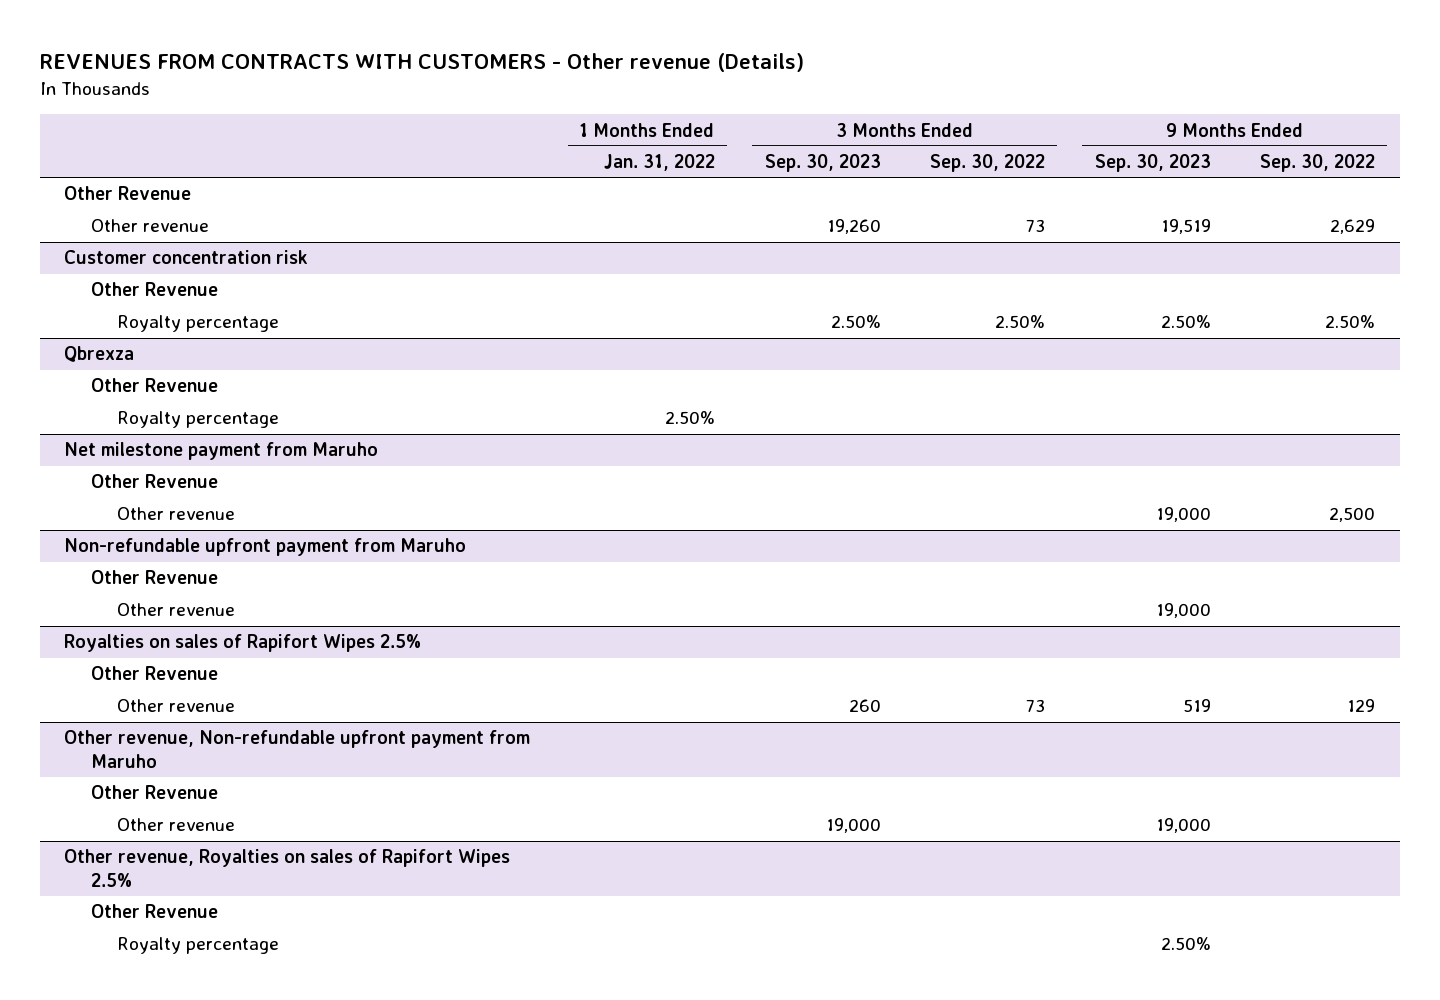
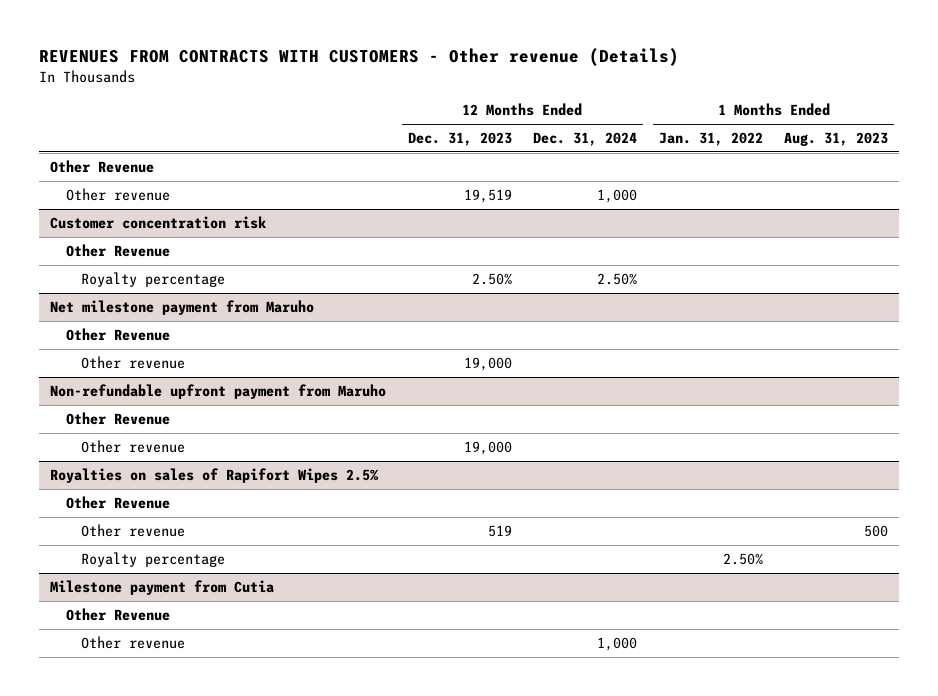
- | 1 Months Ended Jan. 31, 2022 | 3 Months Ended Sep. 30, 2023 | 3 Months Ended Sep. 30, 2022 | 9 Months Ended Sep. 30, 2023 | 9 Months Ended Sep. 30, 2022
+ | 12 Months Ended Dec. 31, 2023 | 12 Months Ended Dec. 31, 2024 | 1 Months Ended Jan. 31, 2022 | 1 Months Ended Aug. 31, 2023
- Qbrexza
- Other Revenue
- Royalty percentage | 2.50% | | | |
- Other revenue, Non-refundable upfront payment from Maruho
- Other Revenue
- Other revenue | | 19,000 | | 19,000 |
- Other revenue, Royalties on sales of Rapifort Wipes 2.5%
- Other Revenue
- Royalty percentage | | | | 2.50% |
@ Royalties on sales of Rapifort Wipes 2.5%
+ Royalty percentage | | | 2.50% |
+ Milestone payment from Cutia
+ Other Revenue
+ Other revenue | | 1,000 | |

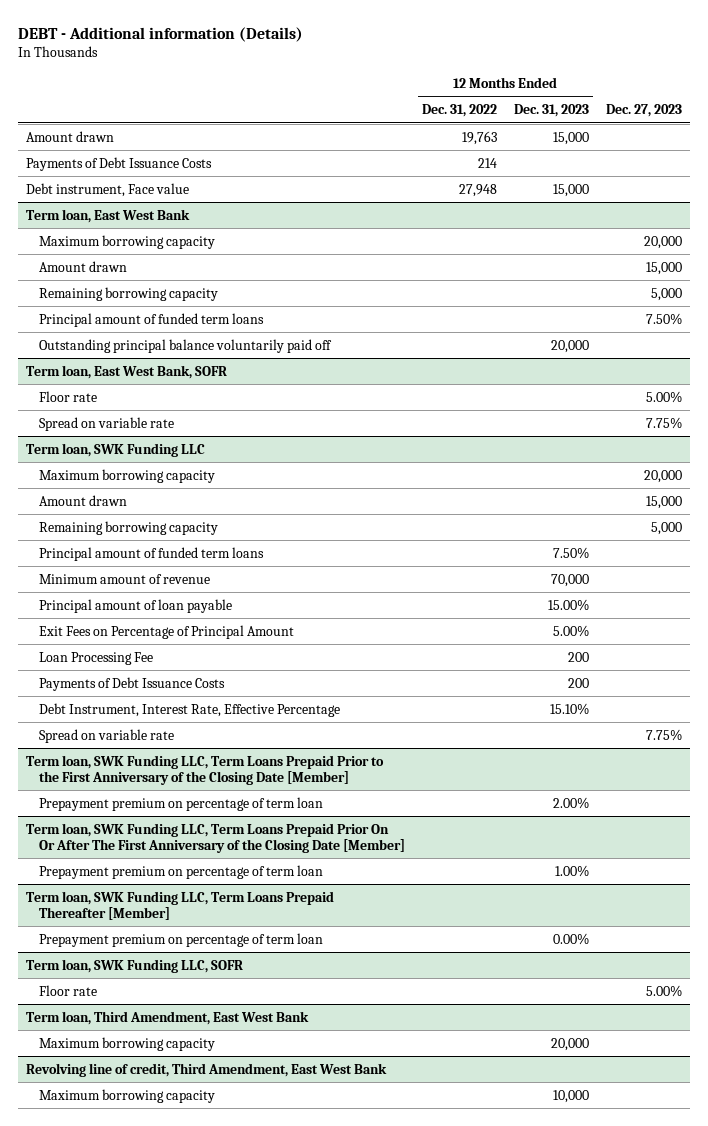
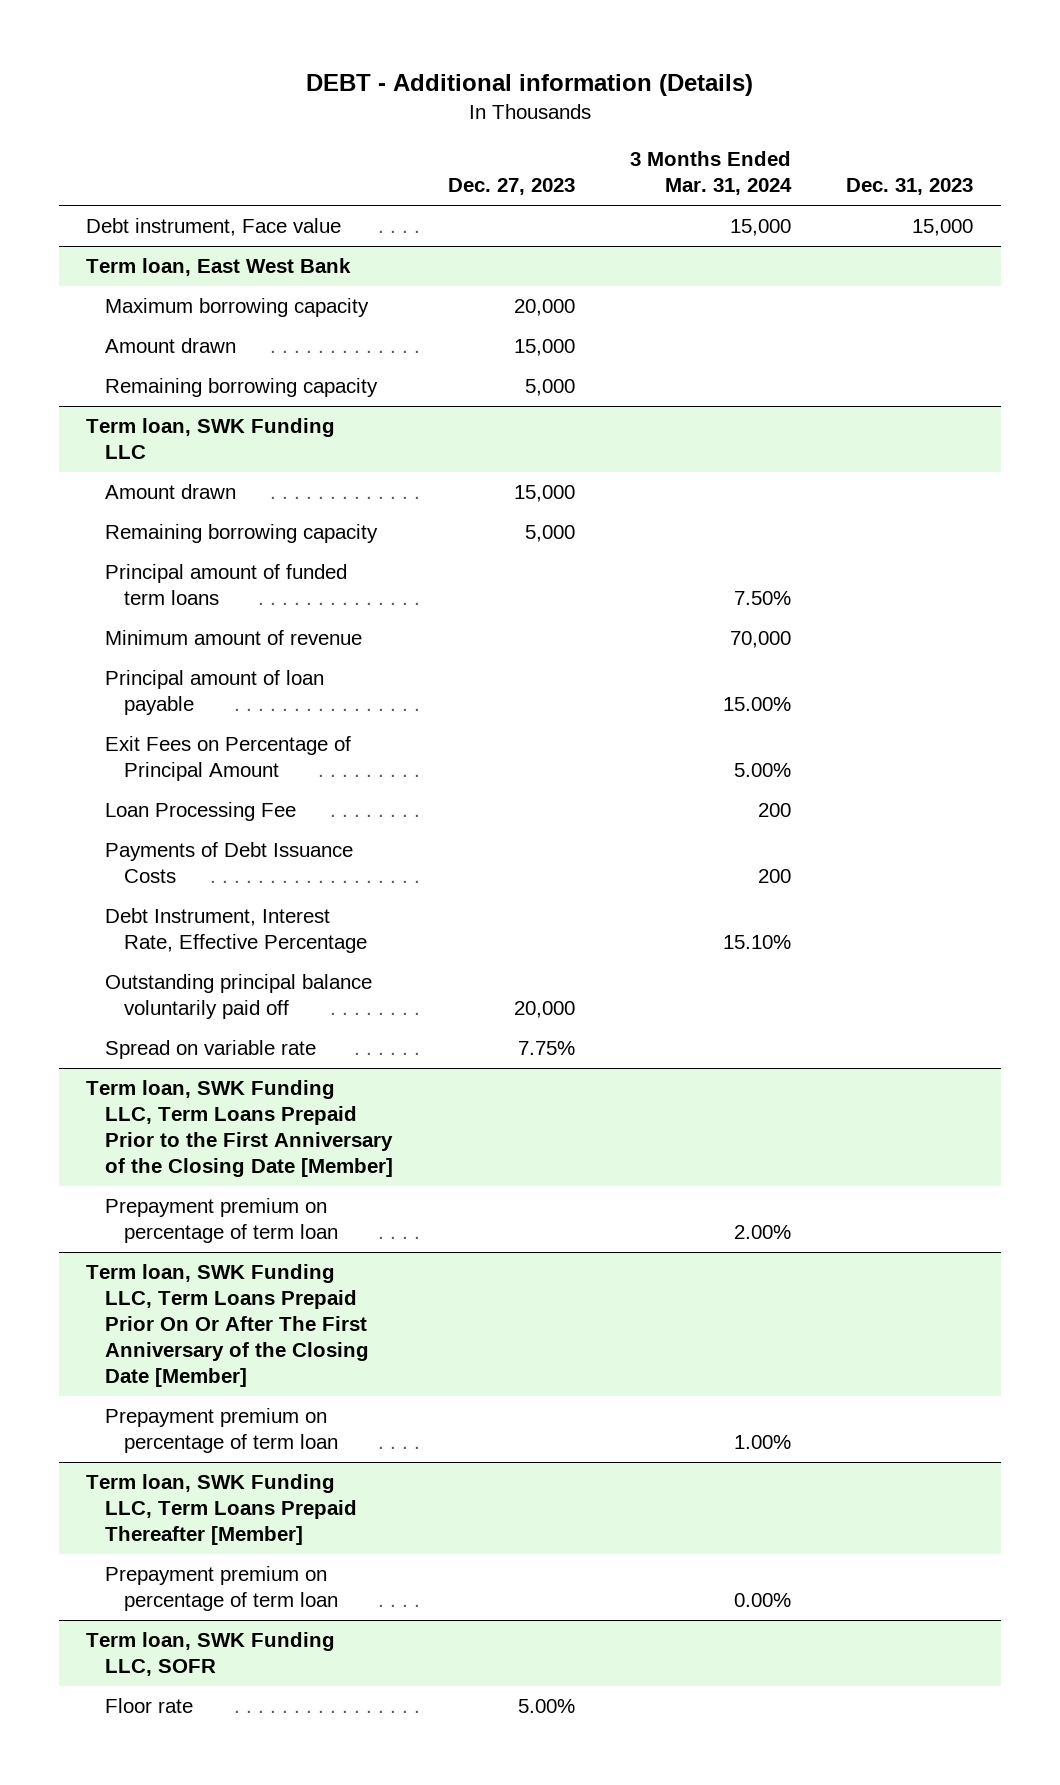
- | 12 Months Ended Dec. 31, 2022 | 12 Months Ended Dec. 31, 2023 | Dec. 27, 2023
+ | Dec. 27, 2023 | 3 Months Ended Mar. 31, 2024 | Dec. 31, 2023
- Amount drawn | 19,763 | 15,000 |
- Payments of Debt Issuance Costs | 214 | |
@ Term loan, East West Bank
- Principal amount of funded term loans | | | 7.50%
- Outstanding principal balance voluntarily paid off | | 20,000 |
- Term loan, East West Bank, SOFR
- Floor rate | | | 5.00%
- Spread on variable rate | | | 7.75%
@ Term loan, SWK Funding LLC
- Maximum borrowing capacity | | | 20,000
+ Outstanding principal balance voluntarily paid off | 20,000 | |
- Term loan, Third Amendment, East West Bank
- Maximum borrowing capacity | | 20,000 |
- Revolving line of credit, Third Amendment, East West Bank
- Maximum borrowing capacity | | 10,000 |

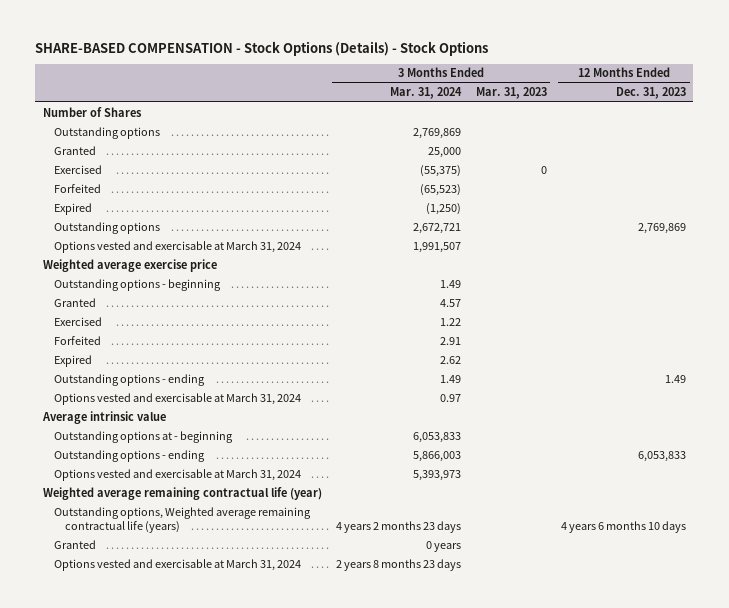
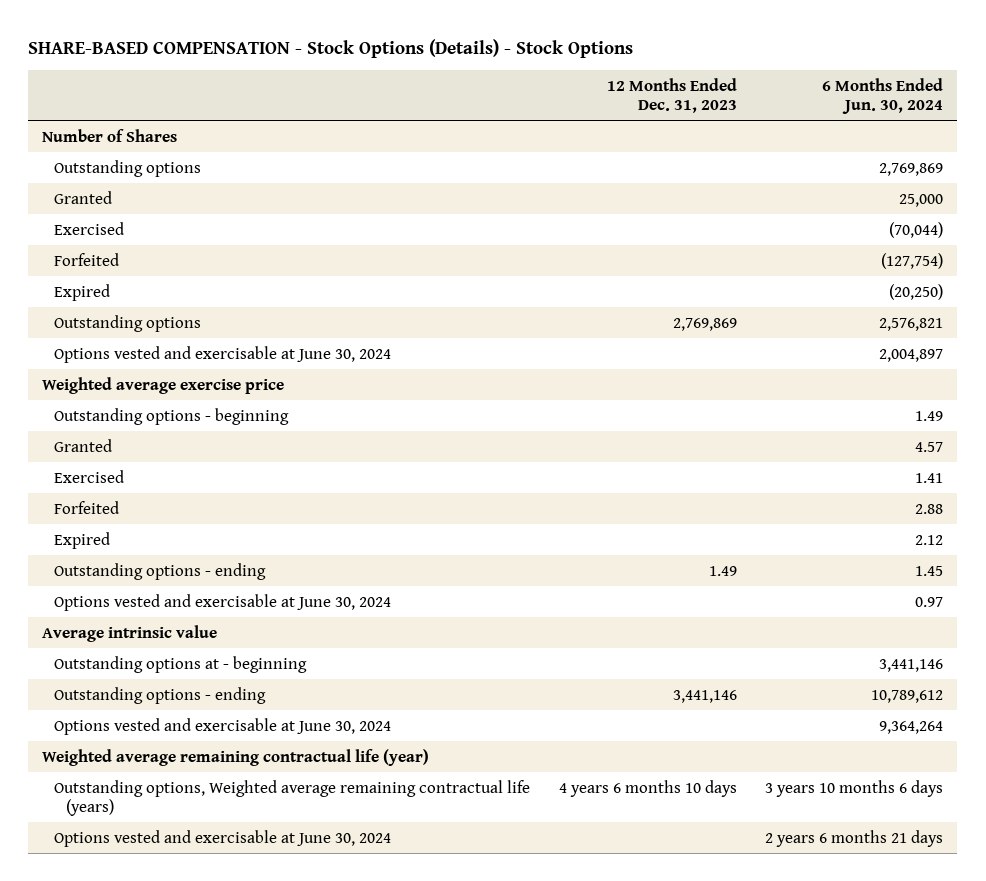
- | 3 Months Ended Mar. 31, 2024 | 3 Months Ended Mar. 31, 2023 | 12 Months Ended Dec. 31, 2023
+ | 12 Months Ended Dec. 31, 2023 | 6 Months Ended Jun. 30, 2024
- Options vested and exercisable at March 31, 2024 | 1,991,507 | |
+ Options vested and exercisable at June 30, 2024 | | 2,004,897
- Options vested and exercisable at March 31, 2024 | 0.97 | |
+ Options vested and exercisable at June 30, 2024 | | 0.97
- Outstanding options - ending | 5,866,003 | | 6,053,833
- Options vested and exercisable at March 31, 2024 | 5,393,973 | |
+ Outstanding options - ending | 3,441,146 | 10,789,612
+ Options vested and exercisable at June 30, 2024 | | 9,364,264
- Granted | 0 years | |
- Options vested and exercisable at March 31, 2024 | 2 years 8 months 23 days | |
+ Options vested and exercisable at June 30, 2024 | | 2 years 6 months 21 days

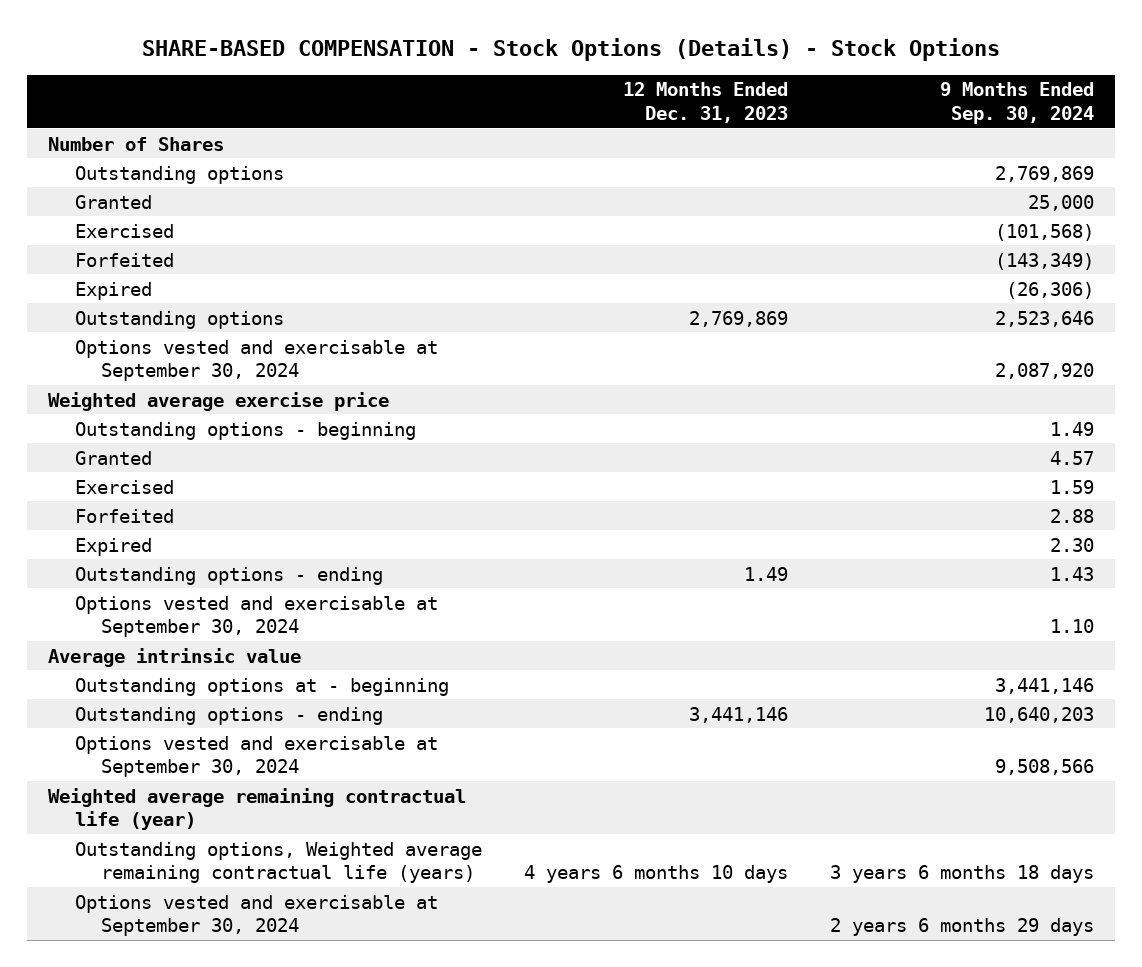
- | 12 Months Ended Dec. 31, 2023 | 6 Months Ended Jun. 30, 2024
+ | 12 Months Ended Dec. 31, 2023 | 9 Months Ended Sep. 30, 2024
- Options vested and exercisable at June 30, 2024 | | 2,004,897
+ Options vested and exercisable at September 30, 2024 | | 2,087,920
- Options vested and exercisable at June 30, 2024 | | 0.97
+ Options vested and exercisable at September 30, 2024 | | 1.10
- Options vested and exercisable at June 30, 2024 | | 9,364,264
+ Options vested and exercisable at September 30, 2024 | | 9,508,566
- Options vested and exercisable at June 30, 2024 | | 2 years 6 months 21 days
+ Options vested and exercisable at September 30, 2024 | | 2 years 6 months 29 days

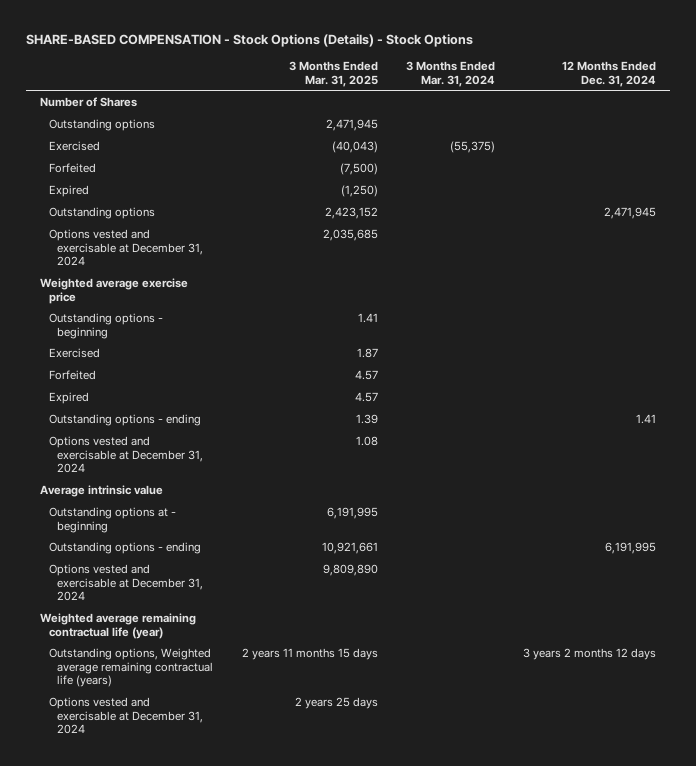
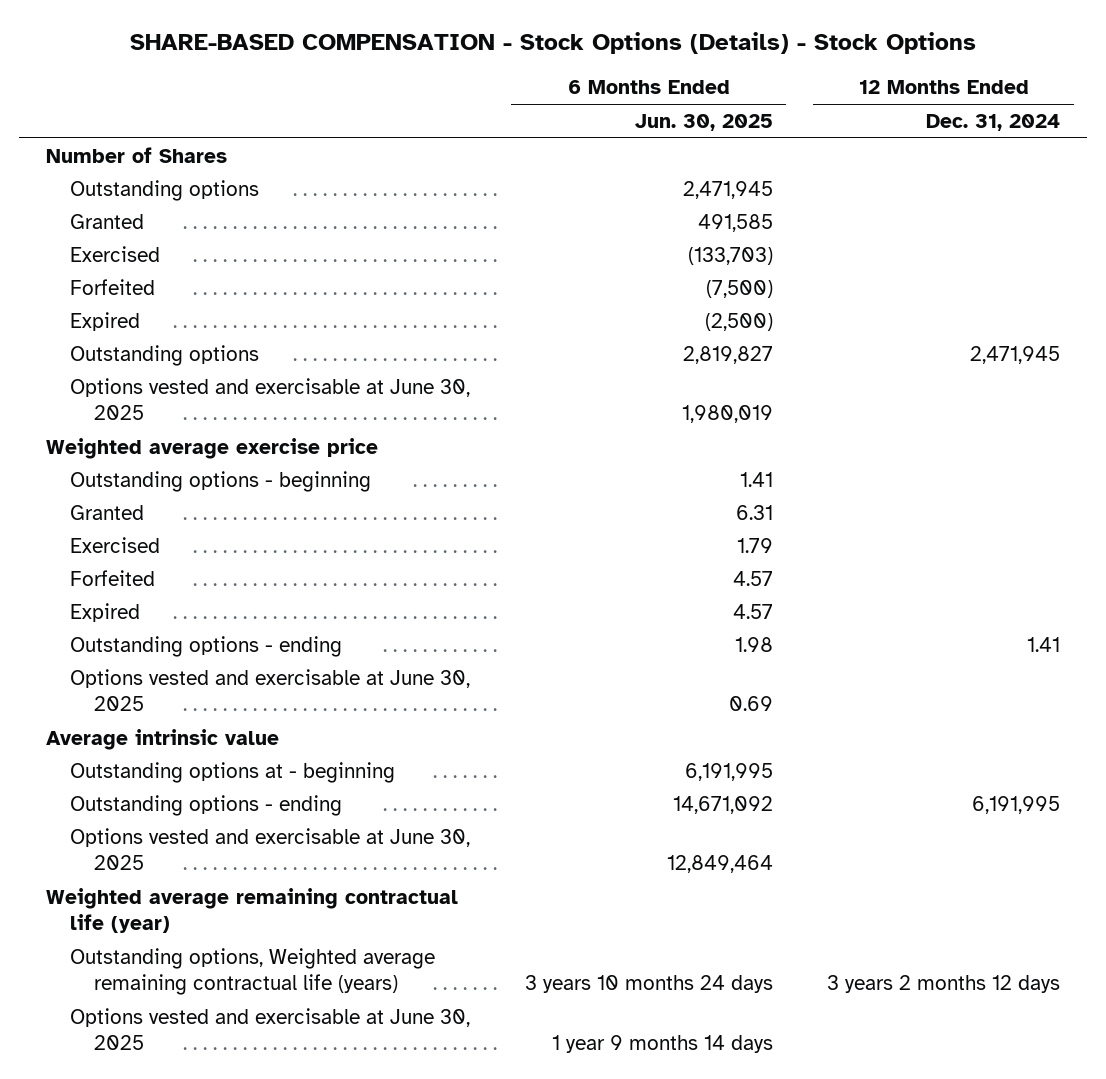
- | 3 Months Ended Mar. 31, 2025 | 3 Months Ended Mar. 31, 2024 | 12 Months Ended Dec. 31, 2024
+ | 6 Months Ended Jun. 30, 2025 | 12 Months Ended Dec. 31, 2024
+ Granted | 491,585 |
- Options vested and exercisable at December 31, 2024 | 2,035,685 | |
+ Options vested and exercisable at June 30, 2025 | 1,980,019 |
+ Granted | 6.31 |
- Options vested and exercisable at December 31, 2024 | 1.08 | |
+ Options vested and exercisable at June 30, 2025 | 0.69 |
- Options vested and exercisable at December 31, 2024 | 9,809,890 | |
+ Options vested and exercisable at June 30, 2025 | 12,849,464 |
- Options vested and exercisable at December 31, 2024 | 2 years 25 days | |
+ Options vested and exercisable at June 30, 2025 | 1 year 9 months 14 days |

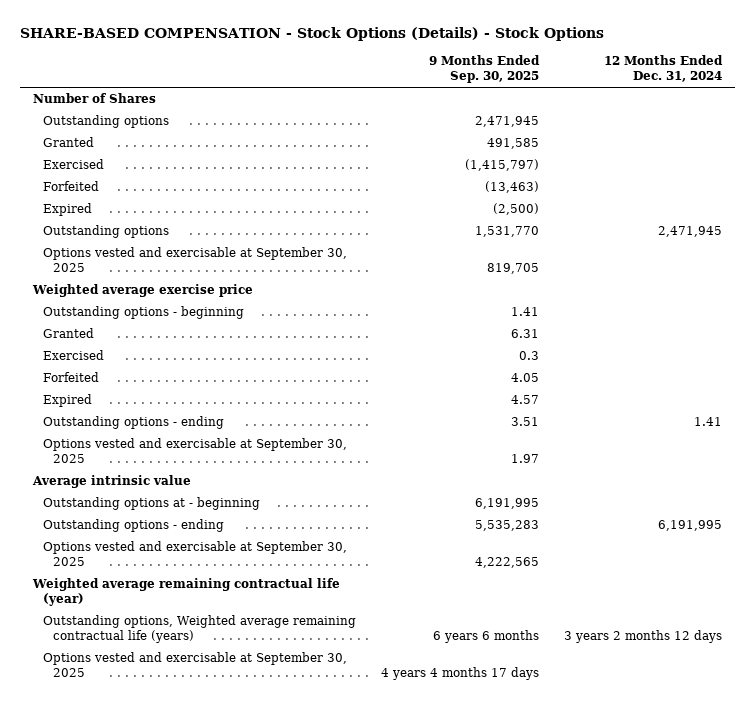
- | 6 Months Ended Jun. 30, 2025 | 12 Months Ended Dec. 31, 2024
+ | 9 Months Ended Sep. 30, 2025 | 12 Months Ended Dec. 31, 2024
- Options vested and exercisable at June 30, 2025 | 1,980,019 |
+ Options vested and exercisable at September 30, 2025 | 819,705 |
- Options vested and exercisable at June 30, 2025 | 0.69 |
+ Options vested and exercisable at September 30, 2025 | 1.97 |
- Options vested and exercisable at June 30, 2025 | 12,849,464 |
+ Options vested and exercisable at September 30, 2025 | 4,222,565 |
- Options vested and exercisable at June 30, 2025 | 1 year 9 months 14 days |
+ Options vested and exercisable at September 30, 2025 | 4 years 4 months 17 days |

